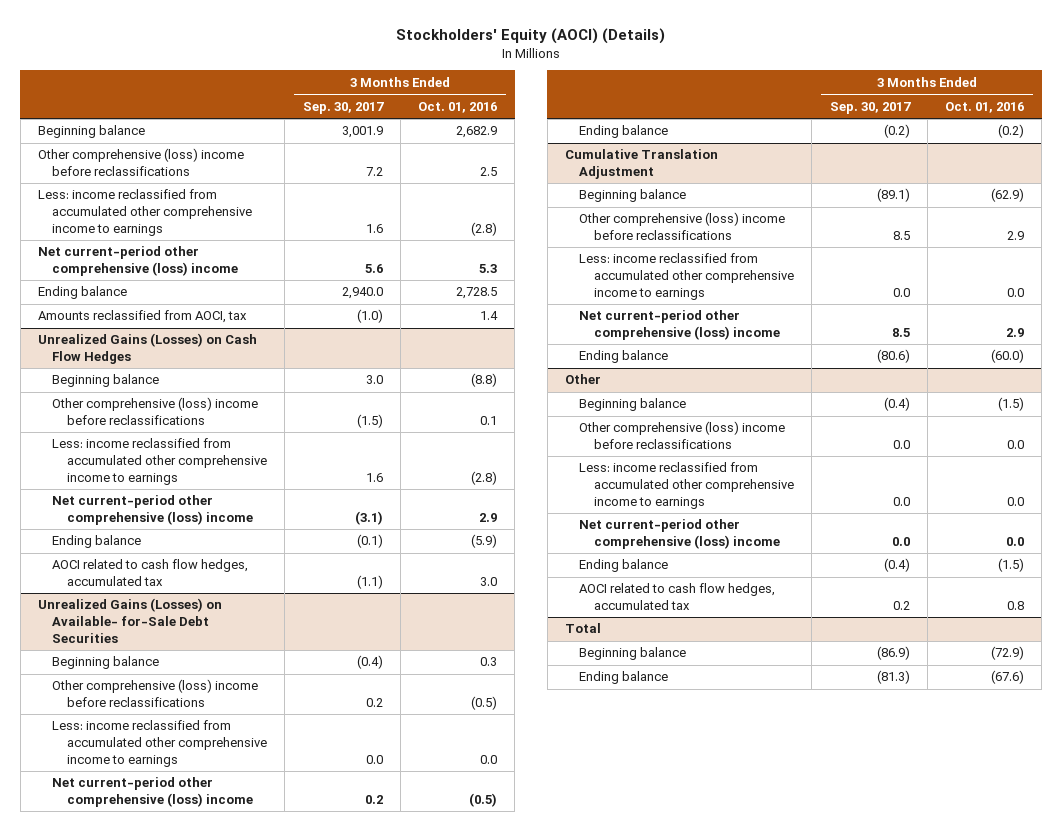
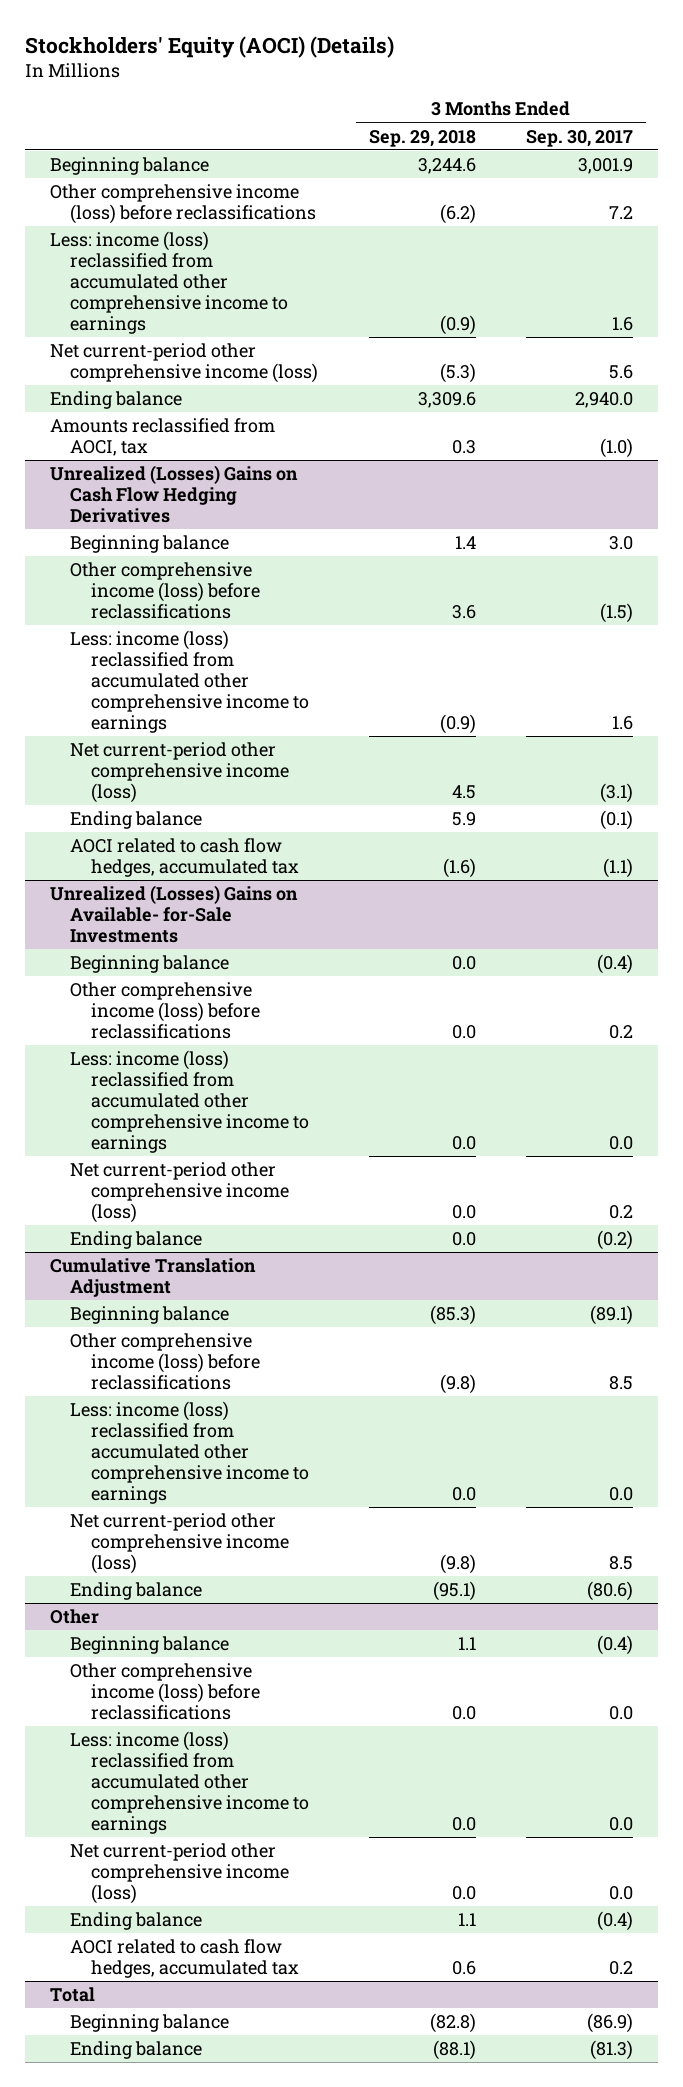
- | 3 Months Ended Sep. 30, 2017 | 3 Months Ended Oct. 01, 2016
+ | 3 Months Ended Sep. 29, 2018 | 3 Months Ended Sep. 30, 2017
- Other comprehensive (loss) income before reclassifications | 7.2 | 2.5
- Less: income reclassified from accumulated other comprehensive income to earnings | 1.6 | (2.8)
- Net current-period other comprehensive (loss) income | 5.6 | 5.3
+ Other comprehensive income (loss) before reclassifications | (6.2) | 7.2
+ Less: income (loss) reclassified from accumulated other comprehensive income to earnings | (0.9) | 1.6
+ Net current-period other comprehensive income (loss) | (5.3) | 5.6
- Unrealized Gains (Losses) on Cash Flow Hedges
+ Unrealized (Losses) Gains on Cash Flow Hedging Derivatives
- Other comprehensive (loss) income before reclassifications | (1.5) | 0.1
- Less: income reclassified from accumulated other comprehensive income to earnings | 1.6 | (2.8)
- Net current-period other comprehensive (loss) income | (3.1) | 2.9
+ Other comprehensive income (loss) before reclassifications | 3.6 | (1.5)
+ Less: income (loss) reclassified from accumulated other comprehensive income to earnings | (0.9) | 1.6
+ Net current-period other comprehensive income (loss) | 4.5 | (3.1)
- Unrealized Gains (Losses) on Available- for-Sale Debt Securities
+ Unrealized (Losses) Gains on Available- for-Sale Investments
- Other comprehensive (loss) income before reclassifications | 0.2 | (0.5)
- Less: income reclassified from accumulated other comprehensive income to earnings | 0.0 | 0.0
- Net current-period other comprehensive (loss) income | 0.2 | (0.5)
+ Other comprehensive income (loss) before reclassifications | 0.0 | 0.2
+ Less: income (loss) reclassified from accumulated other comprehensive income to earnings | 0.0 | 0.0
+ Net current-period other comprehensive income (loss) | 0.0 | 0.2
@ Cumulative Translation Adjustment
- Other comprehensive (loss) income before reclassifications | 8.5 | 2.9
- Less: income reclassified from accumulated other comprehensive income to earnings | 0.0 | 0.0
- Net current-period other comprehensive (loss) income | 8.5 | 2.9
+ Other comprehensive income (loss) before reclassifications | (9.8) | 8.5
+ Less: income (loss) reclassified from accumulated other comprehensive income to earnings | 0.0 | 0.0
+ Net current-period other comprehensive income (loss) | (9.8) | 8.5
@ Other
- Other comprehensive (loss) income before reclassifications | 0.0 | 0.0
- Less: income reclassified from accumulated other comprehensive income to earnings | 0.0 | 0.0
- Net current-period other comprehensive (loss) income | 0.0 | 0.0
+ Other comprehensive income (loss) before reclassifications | 0.0 | 0.0
+ Less: income (loss) reclassified from accumulated other comprehensive income to earnings | 0.0 | 0.0
+ Net current-period other comprehensive income (loss) | 0.0 | 0.0

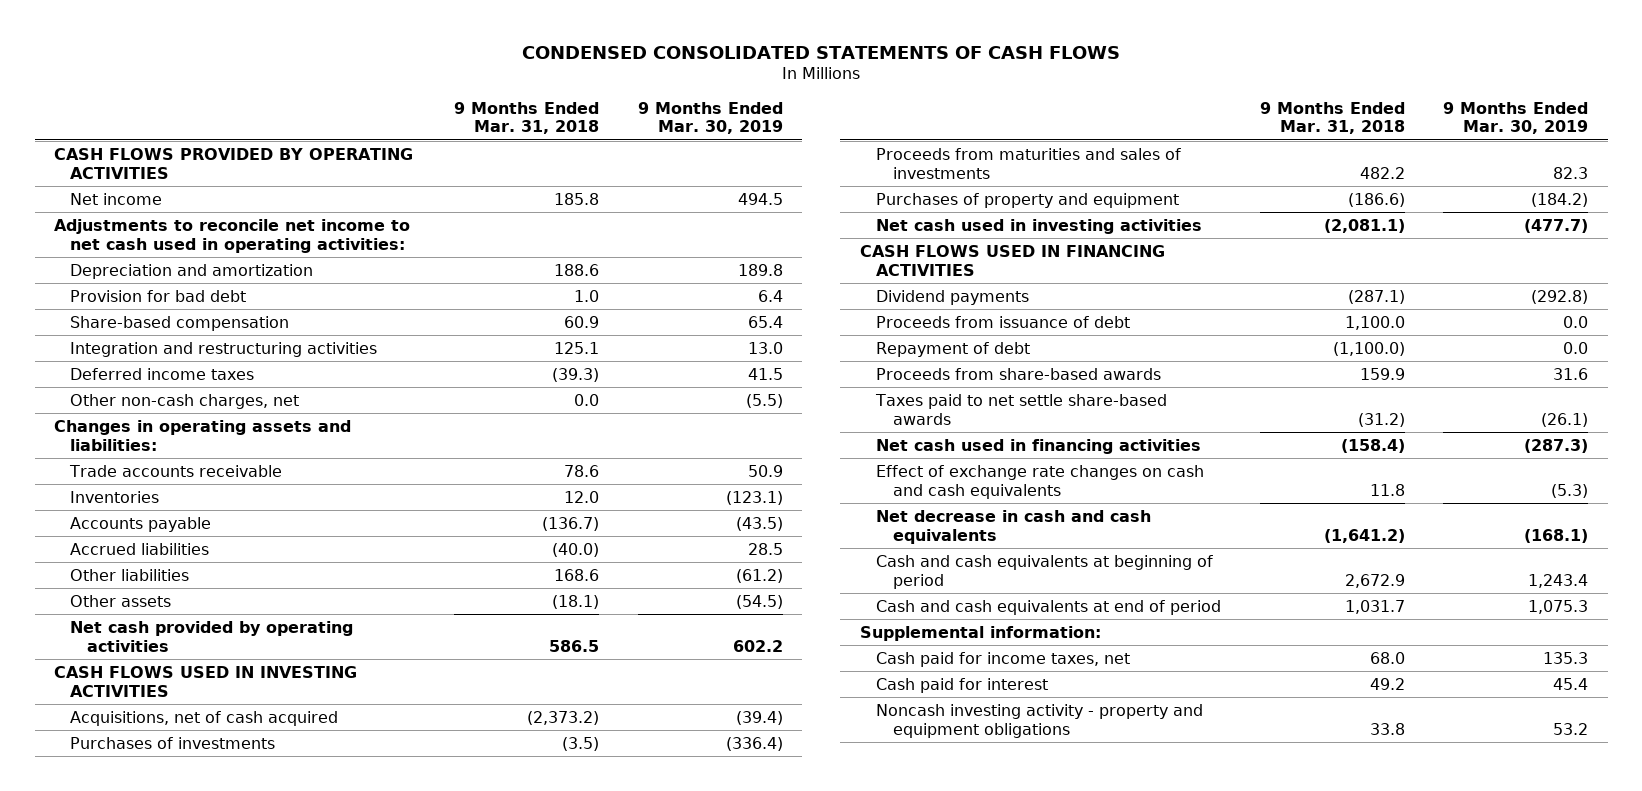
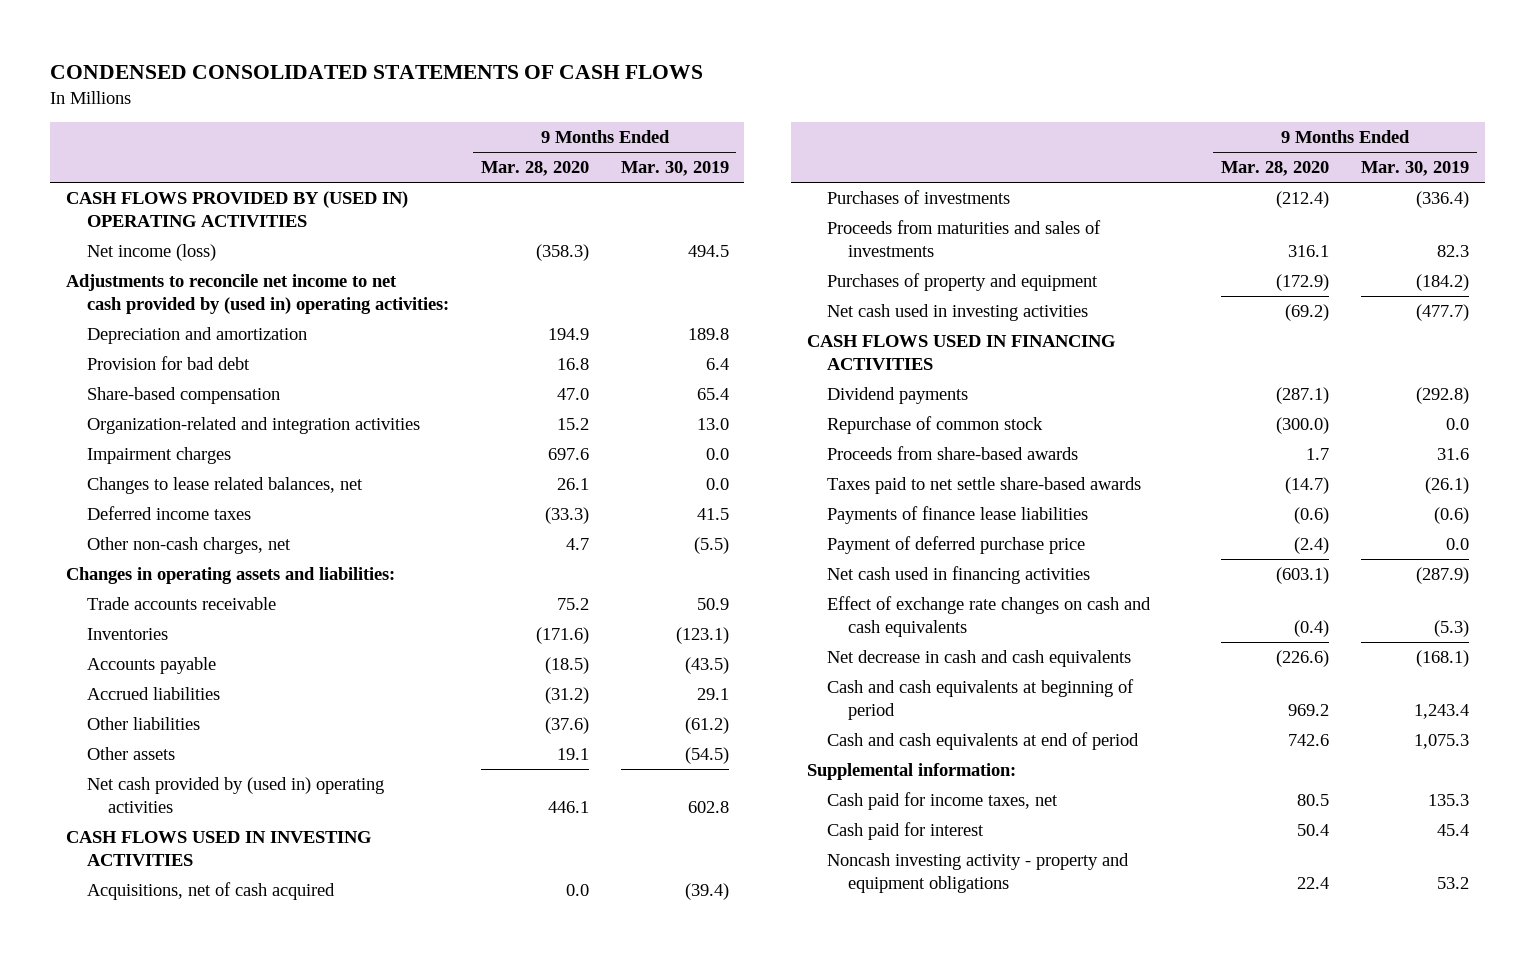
- | 9 Months Ended Mar. 31, 2018 | 9 Months Ended Mar. 30, 2019
+ | 9 Months Ended Mar. 28, 2020 | 9 Months Ended Mar. 30, 2019
- CASH FLOWS PROVIDED BY OPERATING ACTIVITIES
- Net income | 185.8 | 494.5
- Adjustments to reconcile net income to net cash used in operating activities:
+ CASH FLOWS PROVIDED BY (USED IN) OPERATING ACTIVITIES
+ Net income (loss) | (358.3) | 494.5
+ Adjustments to reconcile net income to net cash provided by (used in) operating activities:
- Integration and restructuring activities | 125.1 | 13.0
+ Organization-related and integration activities | 15.2 | 13.0
+ Impairment charges | 697.6 | 0.0
+ Changes to lease related balances, net | 26.1 | 0.0
- Accrued liabilities | (40.0) | 28.5
+ Accrued liabilities | (31.2) | 29.1
- Net cash provided by operating activities | 586.5 | 602.2
+ Net cash provided by (used in) operating activities | 446.1 | 602.8
- Proceeds from issuance of debt | 1,100.0 | 0.0
- Repayment of debt | (1,100.0) | 0.0
+ Repurchase of common stock | (300.0) | 0.0
- Net cash used in financing activities | (158.4) | (287.3)
+ Payments of finance lease liabilities | (0.6) | (0.6)
+ Payment of deferred purchase price | (2.4) | 0.0
+ Net cash used in financing activities | (603.1) | (287.9)

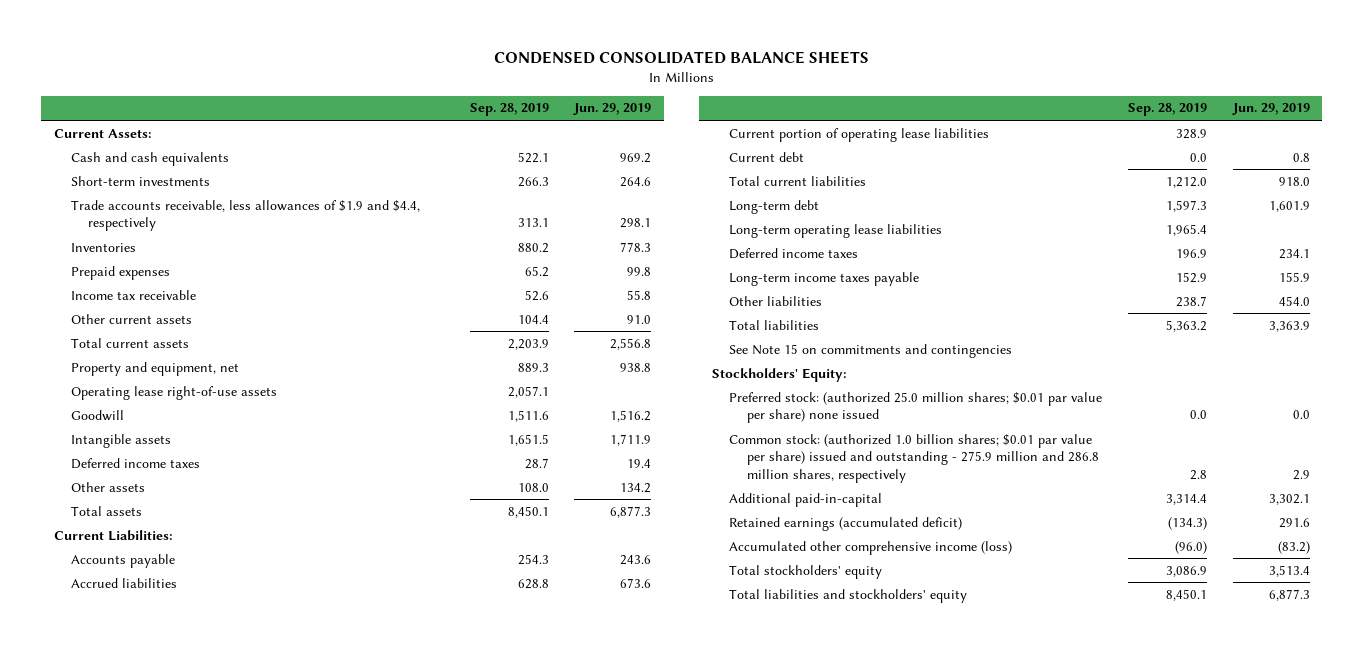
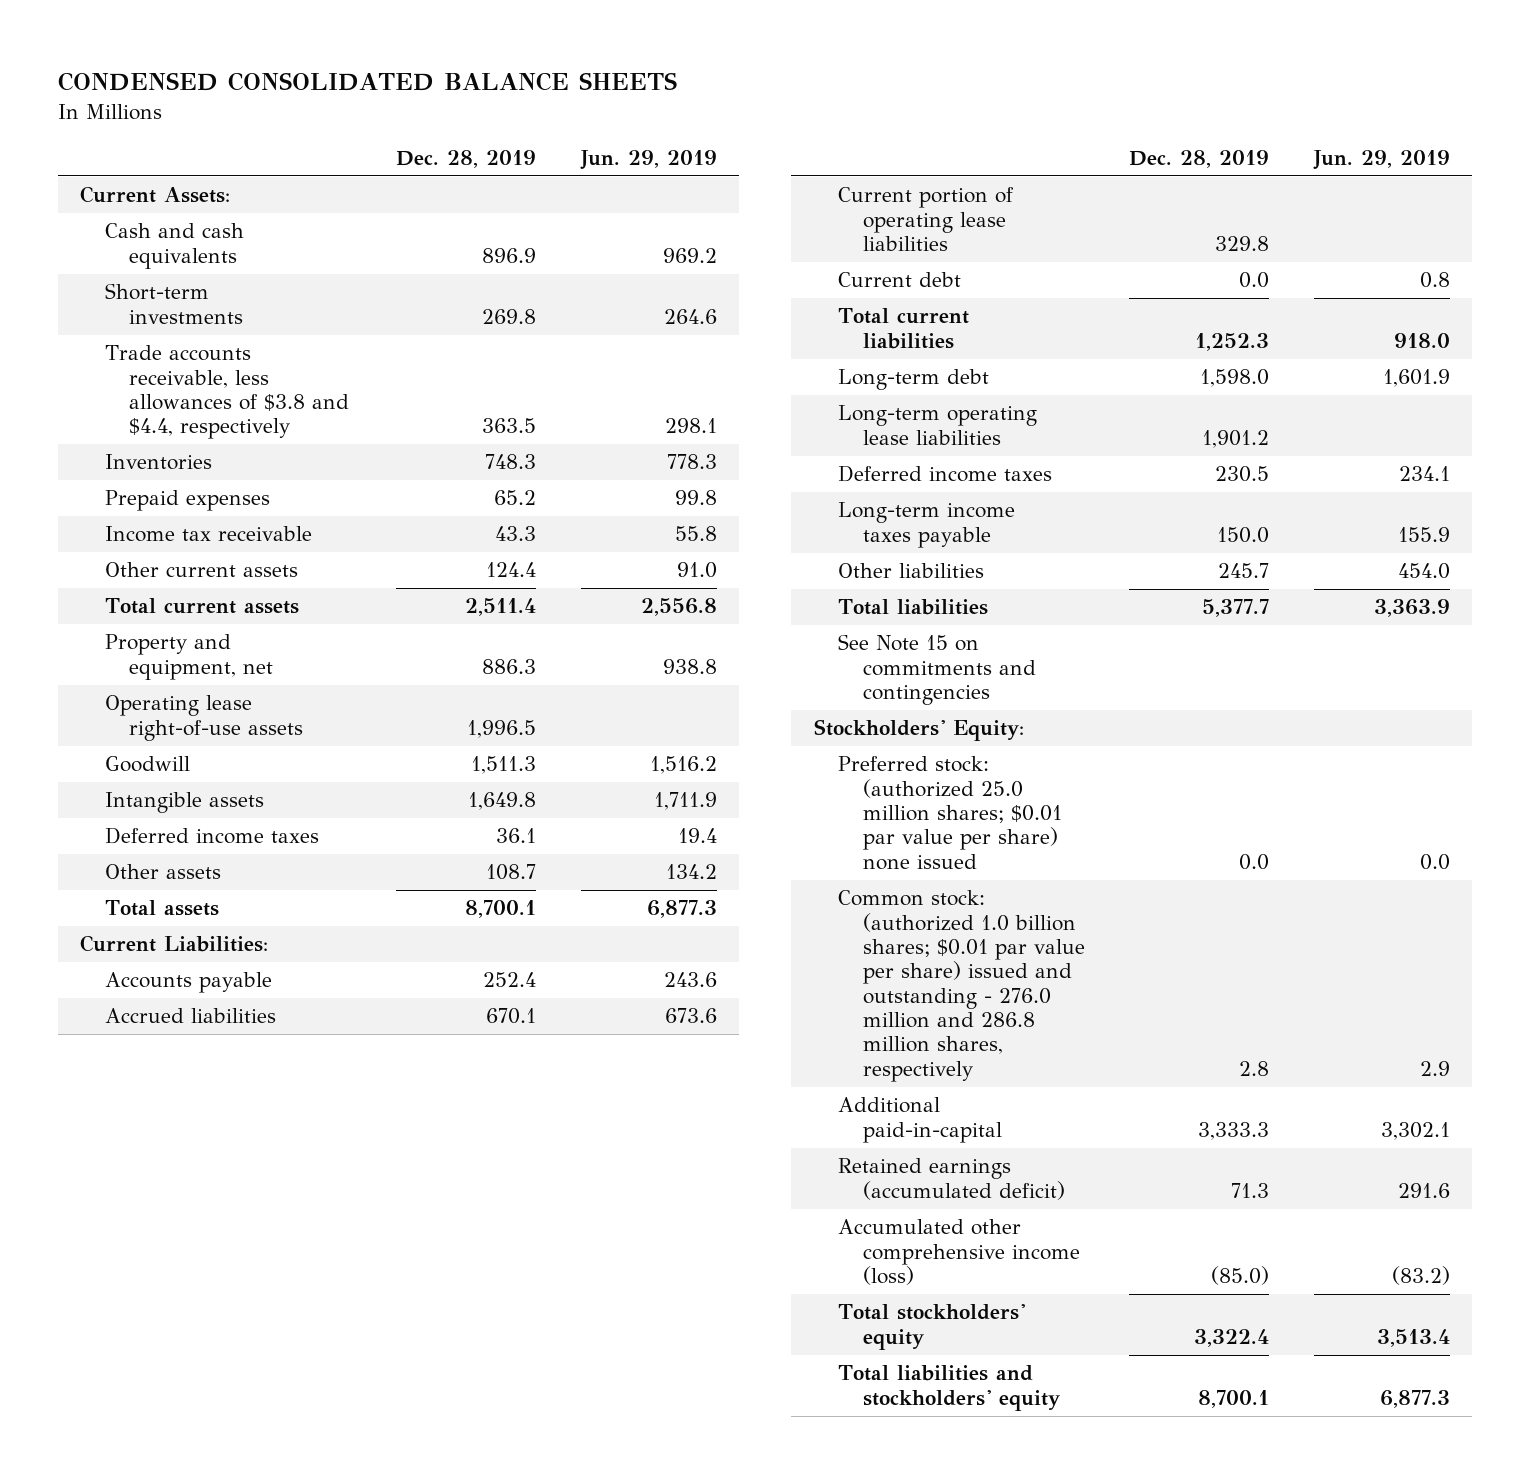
- | Sep. 28, 2019 | Jun. 29, 2019
+ | Dec. 28, 2019 | Jun. 29, 2019
- Trade accounts receivable, less allowances of $1.9 and $4.4, respectively | 313.1 | 298.1
+ Trade accounts receivable, less allowances of $3.8 and $4.4, respectively | 363.5 | 298.1
- Common stock: (authorized 1.0 billion shares; $0.01 par value per share) issued and outstanding - 275.9 million and 286.8 million shares, respectively | 2.8 | 2.9
+ Common stock: (authorized 1.0 billion shares; $0.01 par value per share) issued and outstanding - 276.0 million and 286.8 million shares, respectively | 2.8 | 2.9

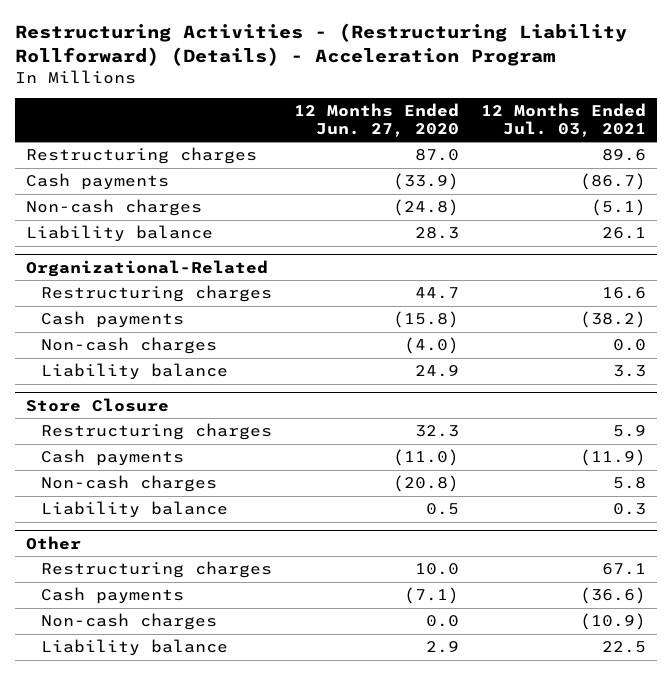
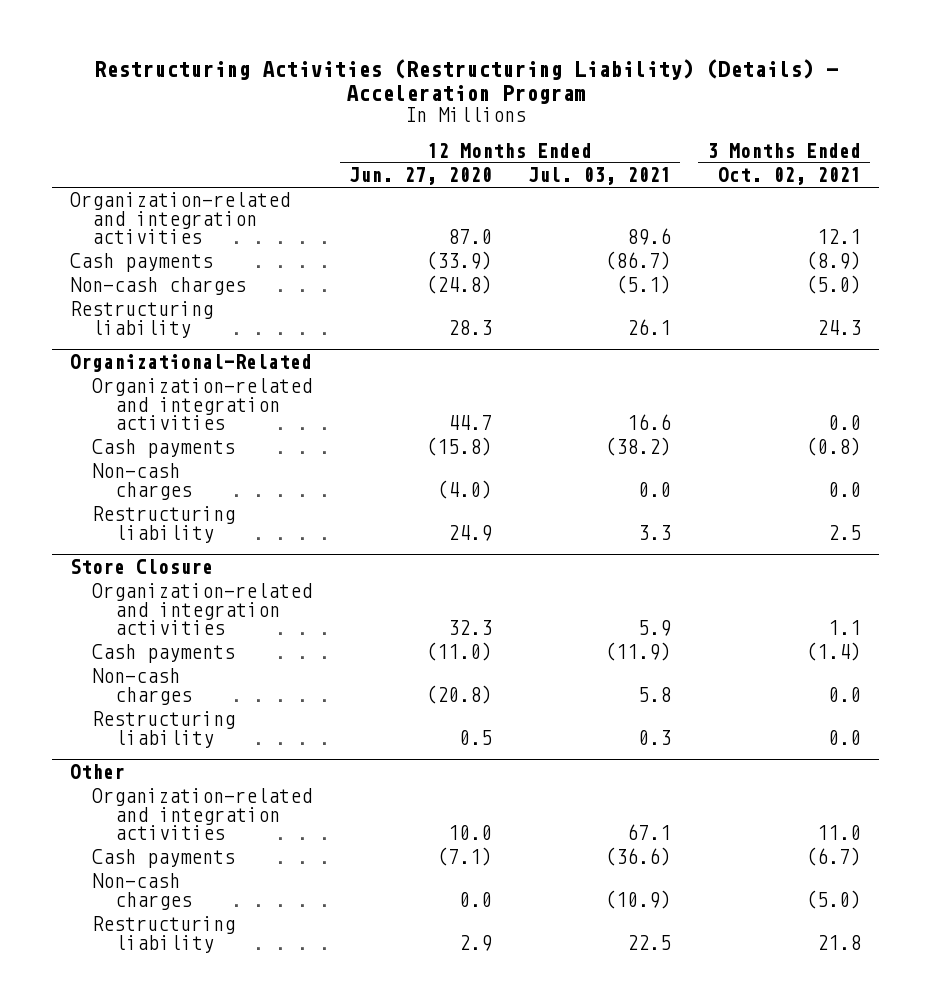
- Restructuring Activities - (Restructuring Liability Rollforward) (Details) - Acceleration Program
+ Restructuring Activities (Restructuring Liability) (Details) - Acceleration Program
- | 12 Months Ended Jun. 27, 2020 | 12 Months Ended Jul. 03, 2021
+ | 12 Months Ended Jun. 27, 2020 | 12 Months Ended Jul. 03, 2021 | 3 Months Ended Oct. 02, 2021
- Restructuring charges | 87.0 | 89.6
+ Organization-related and integration activities | 87.0 | 89.6 | 12.1
- Liability balance | 28.3 | 26.1
+ Restructuring liability | 28.3 | 26.1 | 24.3
@ Organizational-Related
- Restructuring charges | 44.7 | 16.6
+ Organization-related and integration activities | 44.7 | 16.6 | 0.0
- Liability balance | 24.9 | 3.3
+ Restructuring liability | 24.9 | 3.3 | 2.5
@ Store Closure
- Restructuring charges | 32.3 | 5.9
+ Organization-related and integration activities | 32.3 | 5.9 | 1.1
- Liability balance | 0.5 | 0.3
+ Restructuring liability | 0.5 | 0.3 | 0.0
@ Other
- Restructuring charges | 10.0 | 67.1
+ Organization-related and integration activities | 10.0 | 67.1 | 11.0
- Liability balance | 2.9 | 22.5
+ Restructuring liability | 2.9 | 22.5 | 21.8

